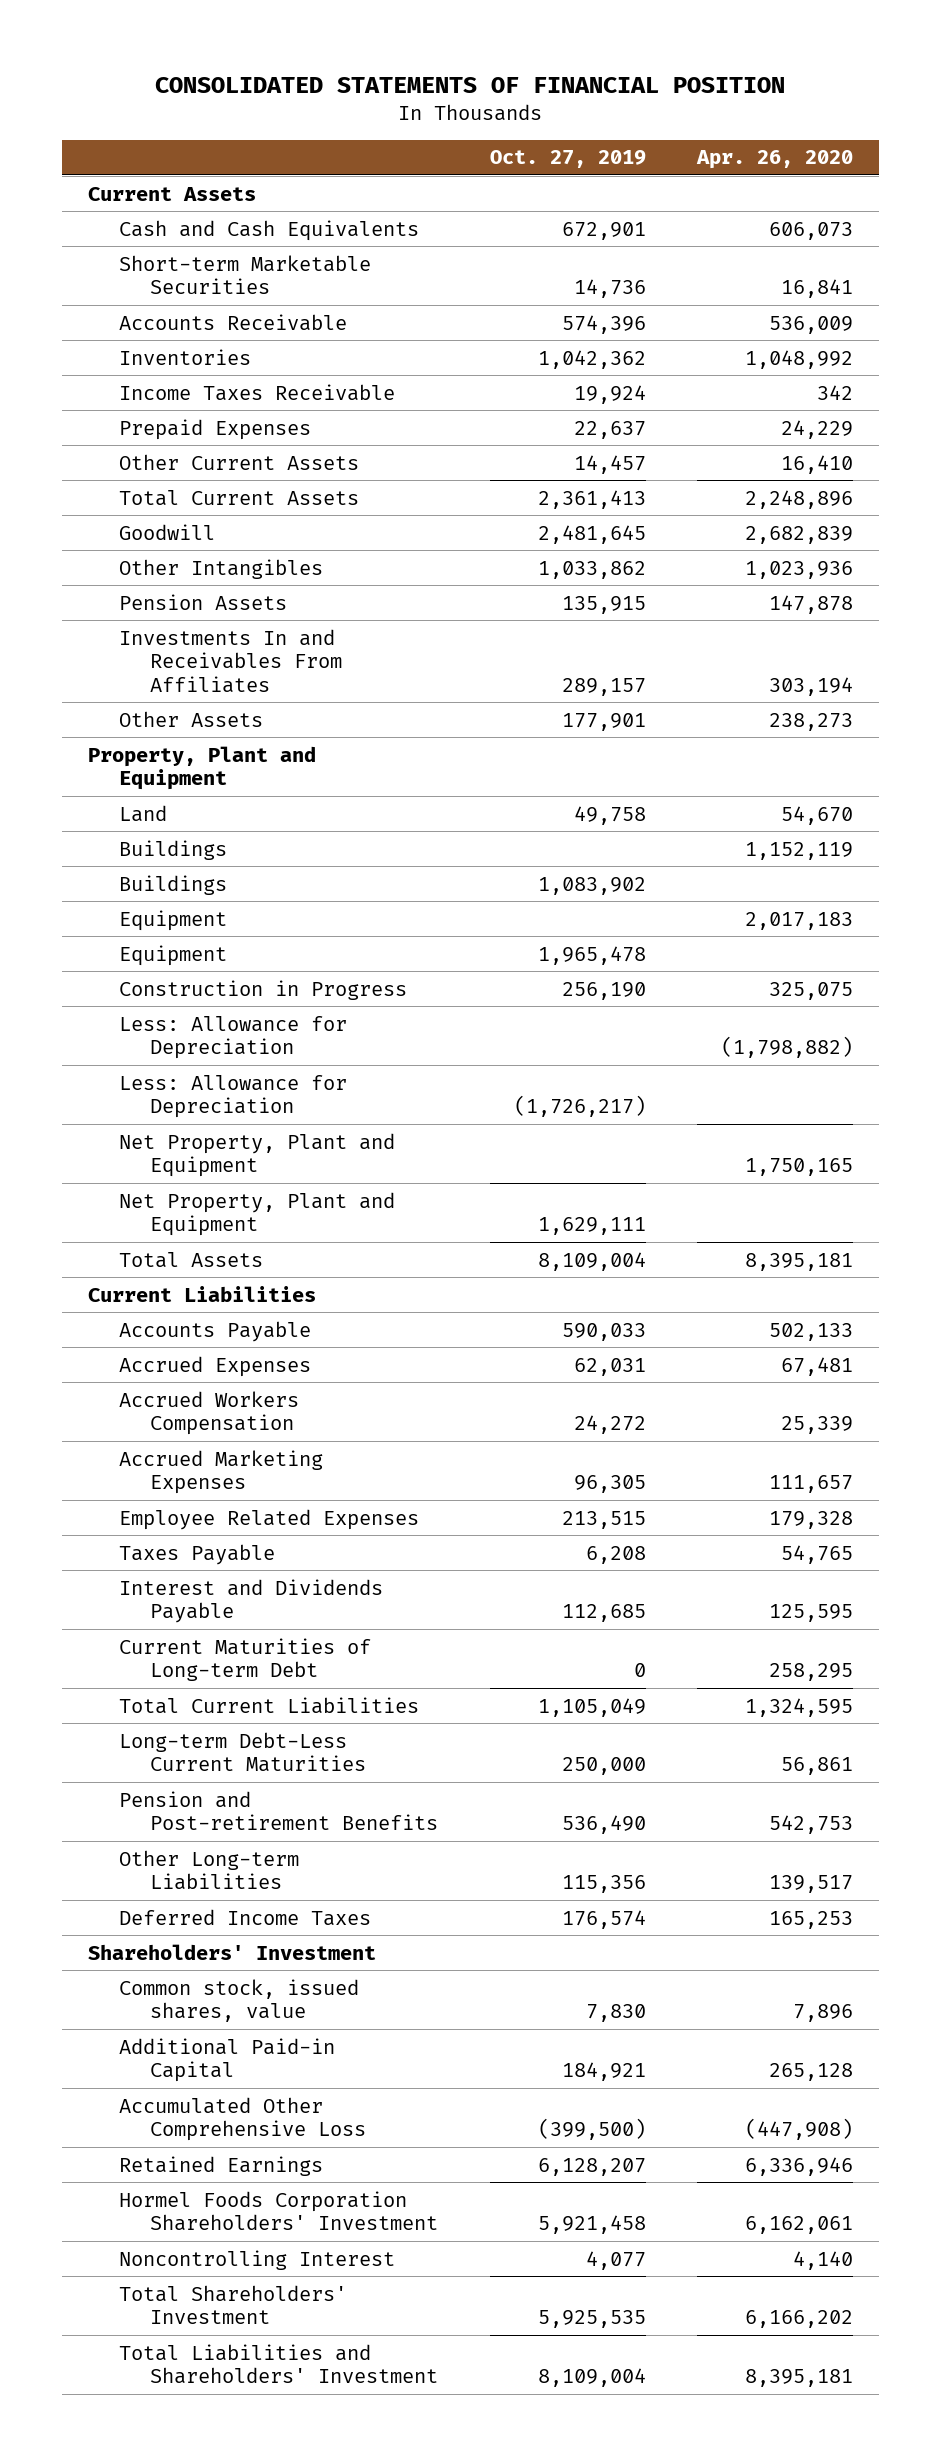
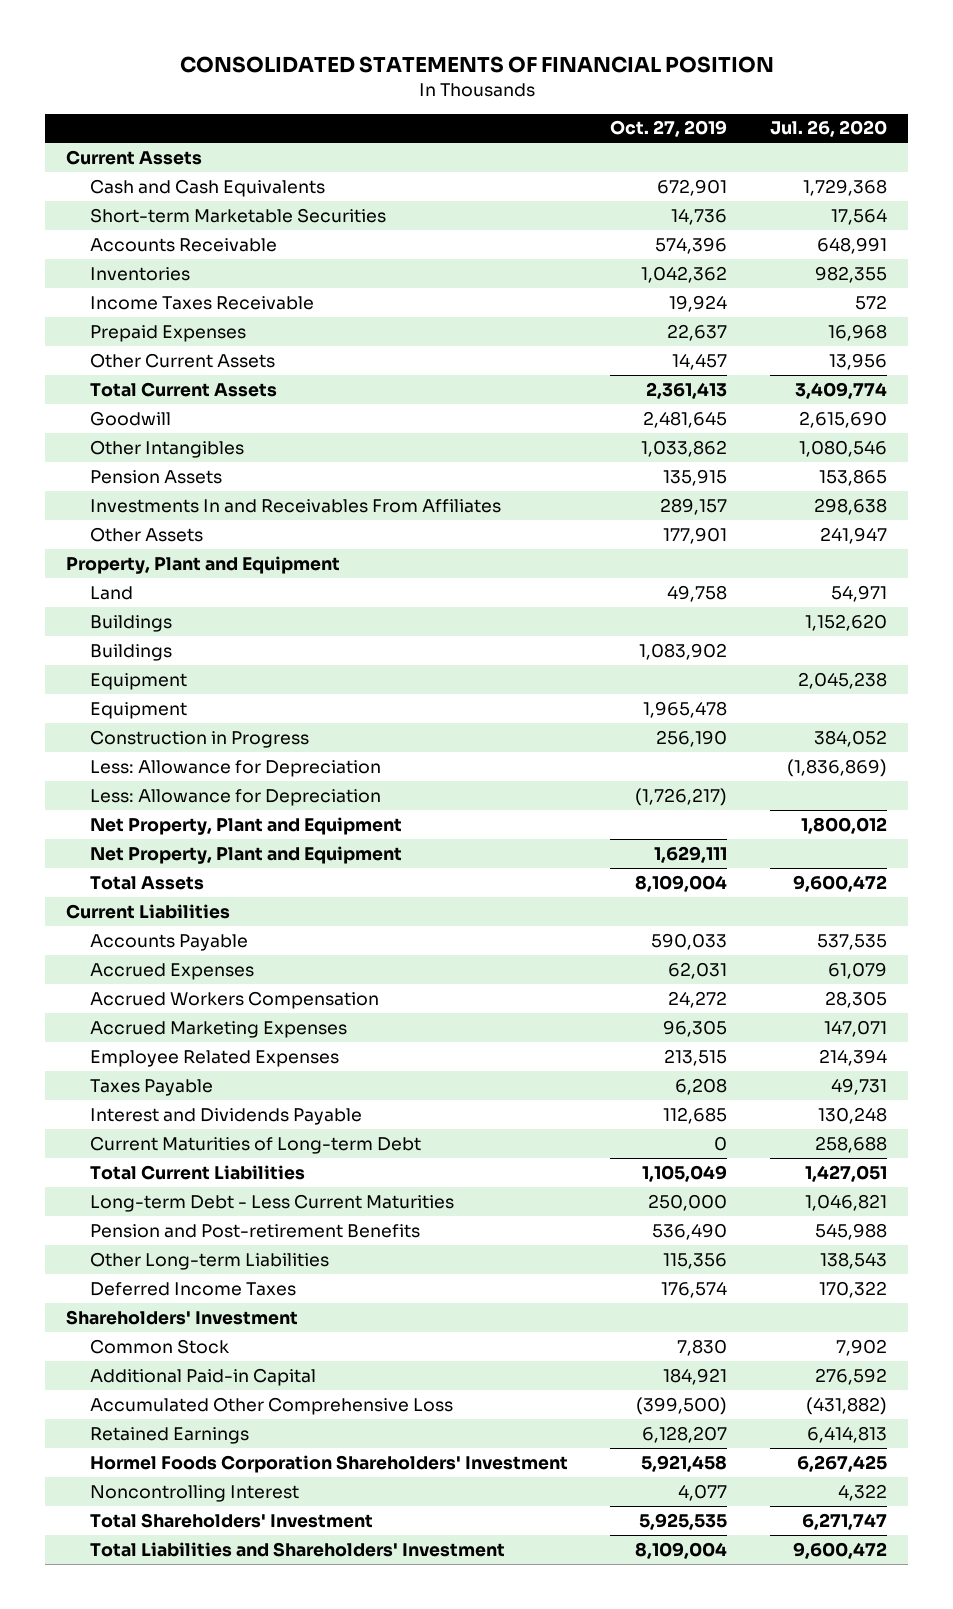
- | Oct. 27, 2019 | Apr. 26, 2020
+ | Oct. 27, 2019 | Jul. 26, 2020
- Long-term Debt-Less Current Maturities | 250,000 | 56,861
+ Long-term Debt - Less Current Maturities | 250,000 | 1,046,821
- Common stock, issued shares, value | 7,830 | 7,896
+ Common Stock | 7,830 | 7,902

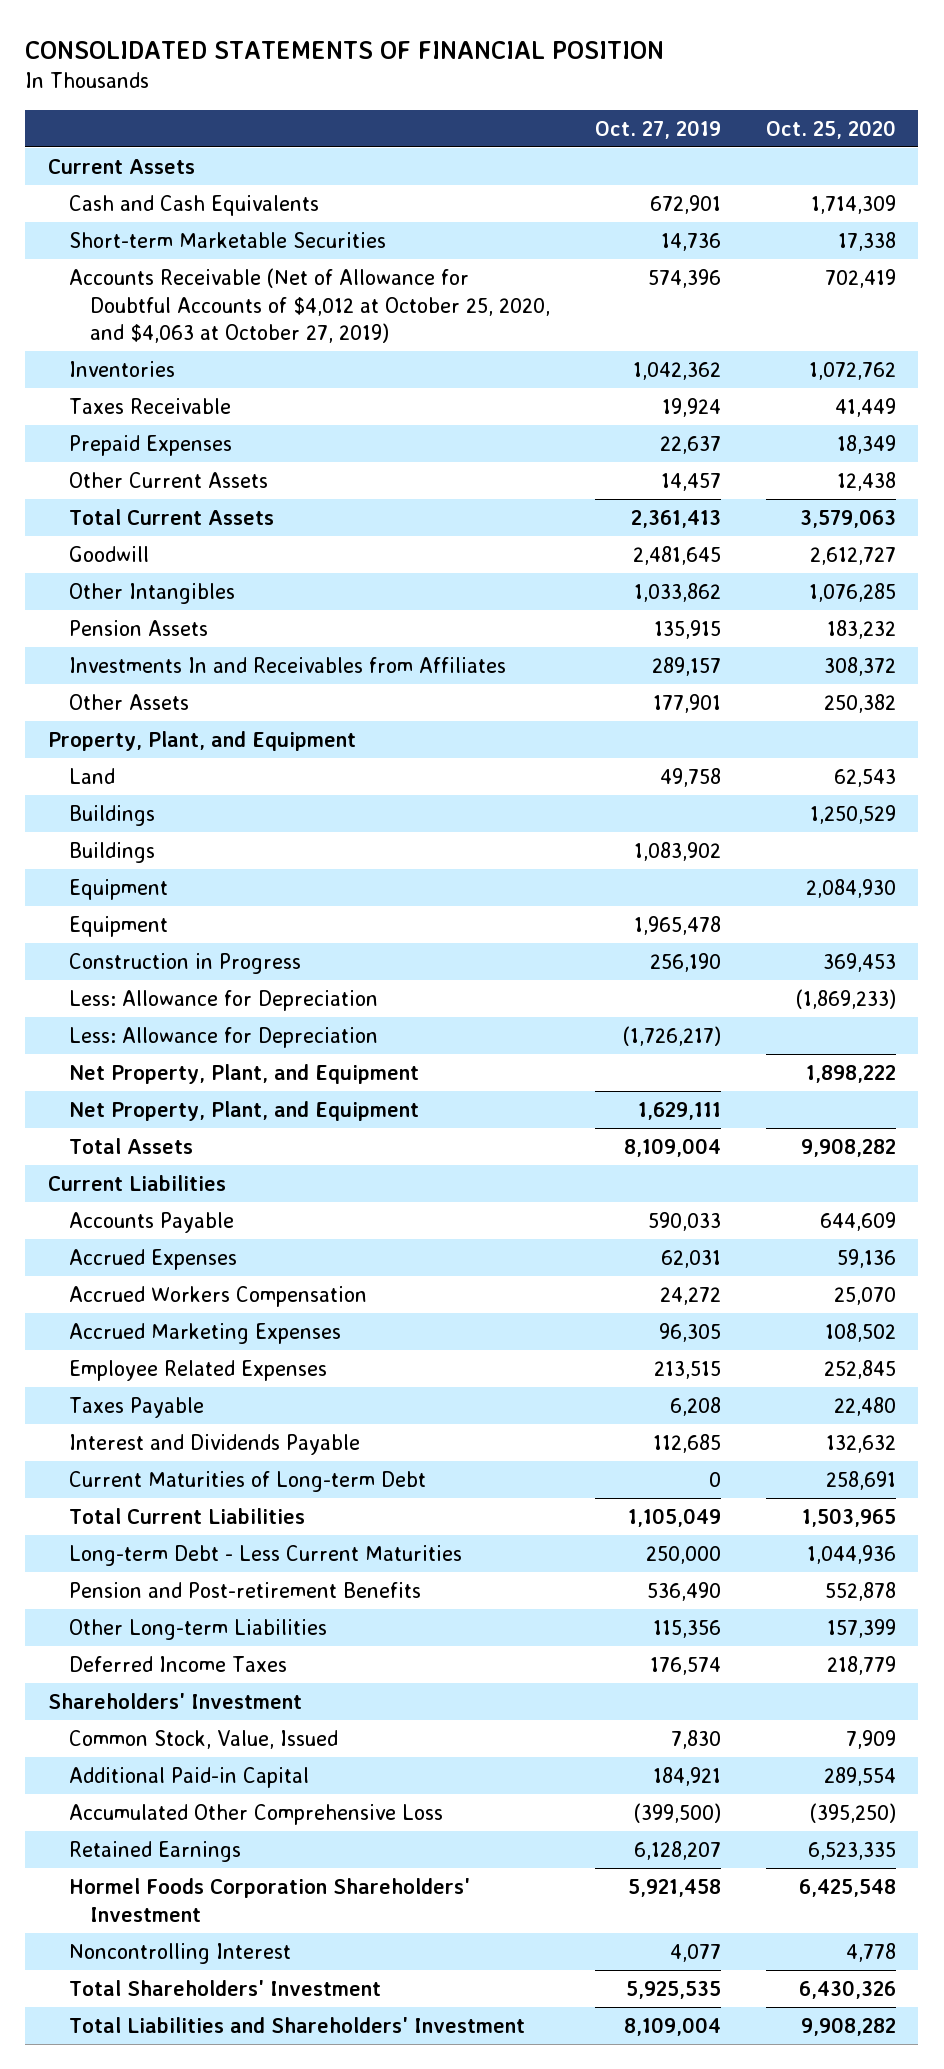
- | Oct. 27, 2019 | Jul. 26, 2020
+ | Oct. 27, 2019 | Oct. 25, 2020
- Accounts Receivable | 574,396 | 648,991
+ Accounts Receivable (Net of Allowance for Doubtful Accounts of $4,012 at October 25, 2020, and $4,063 at October 27, 2019) | 574,396 | 702,419
- Income Taxes Receivable | 19,924 | 572
+ Taxes Receivable | 19,924 | 41,449
- Investments In and Receivables From Affiliates | 289,157 | 298,638
+ Investments In and Receivables from Affiliates | 289,157 | 308,372
- Property, Plant and Equipment
+ Property, Plant, and Equipment
- Net Property, Plant and Equipment | | 1,800,012
- Net Property, Plant and Equipment | 1,629,111 |
+ Net Property, Plant, and Equipment | | 1,898,222
+ Net Property, Plant, and Equipment | 1,629,111 |
- Common Stock | 7,830 | 7,902
+ Common Stock, Value, Issued | 7,830 | 7,909

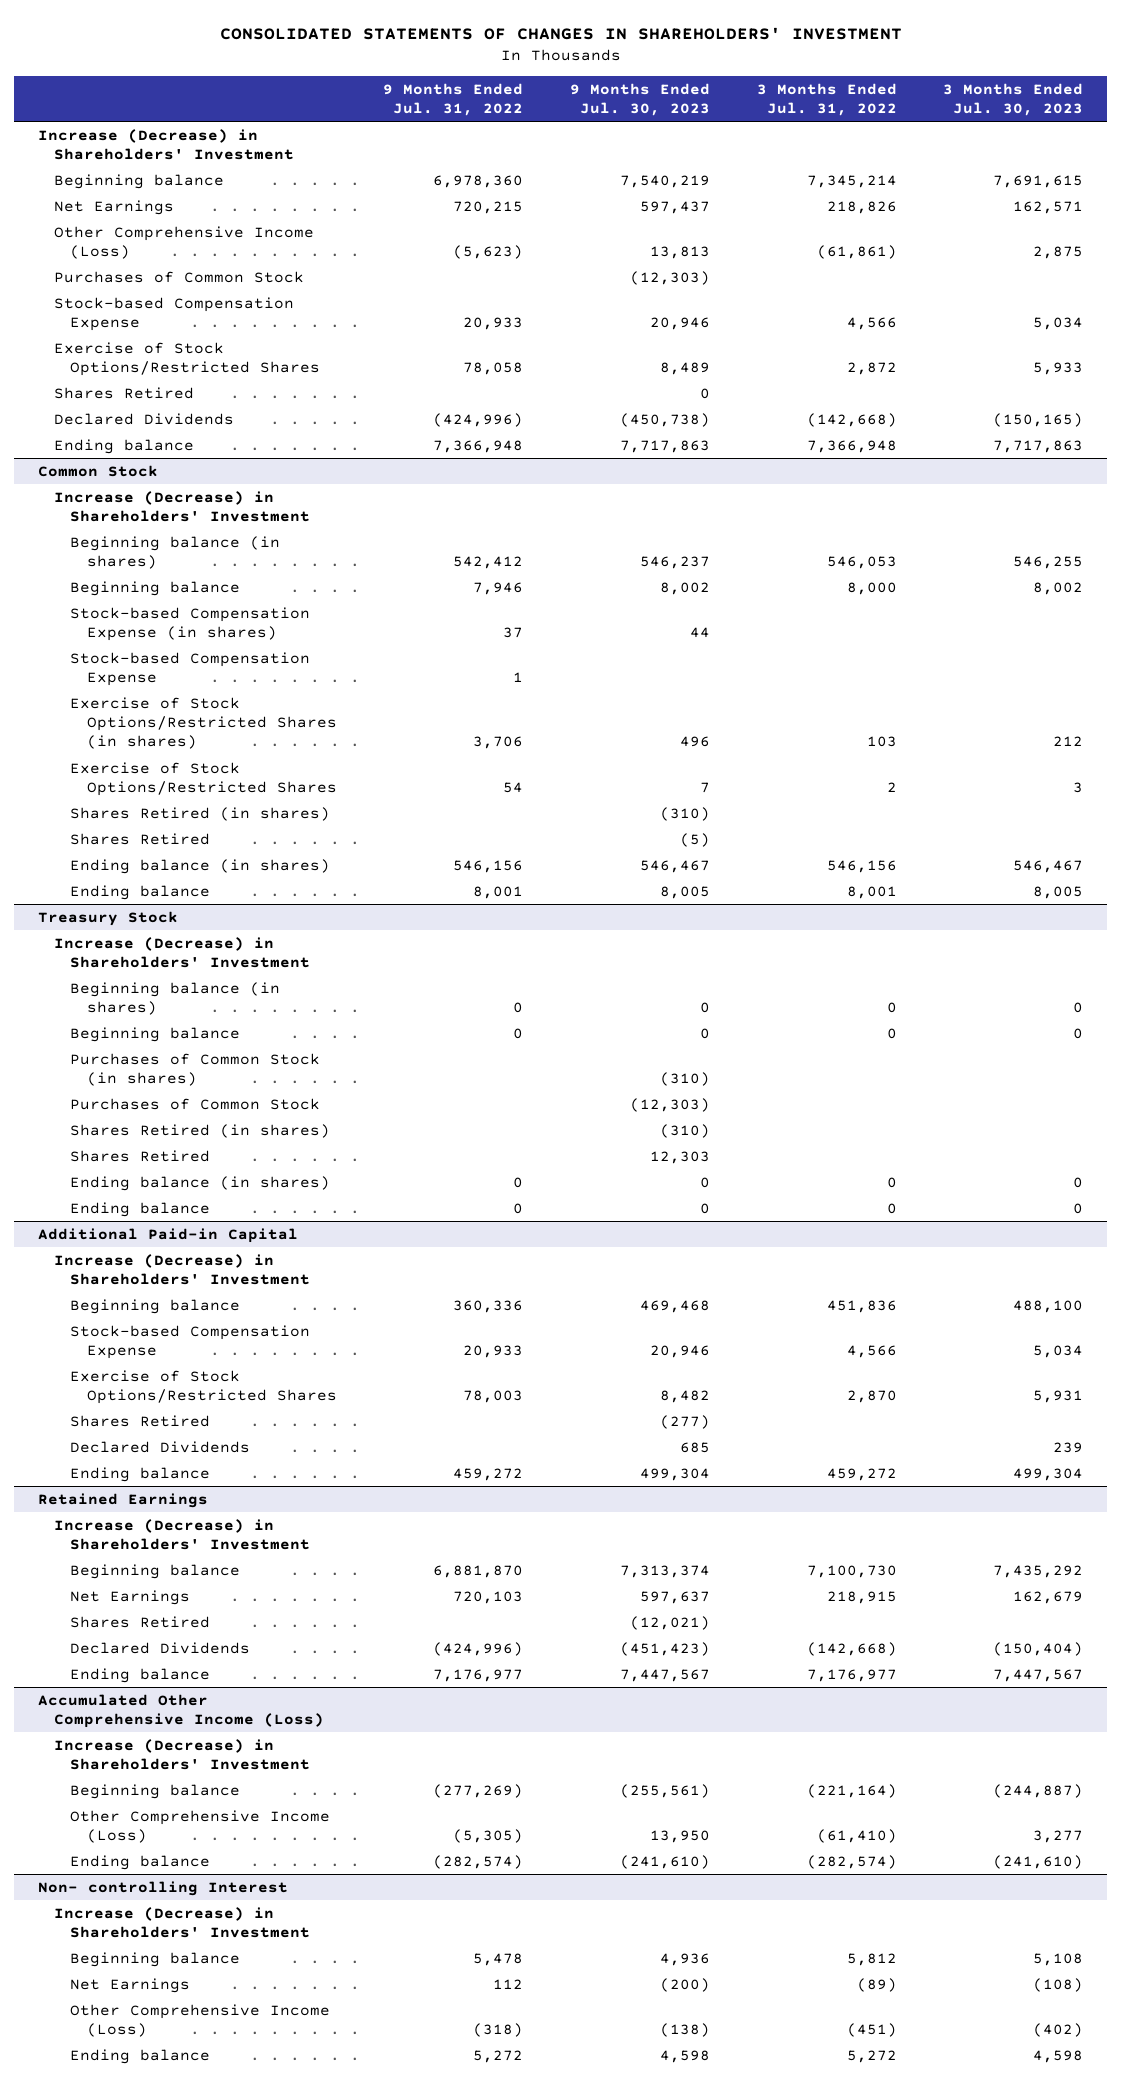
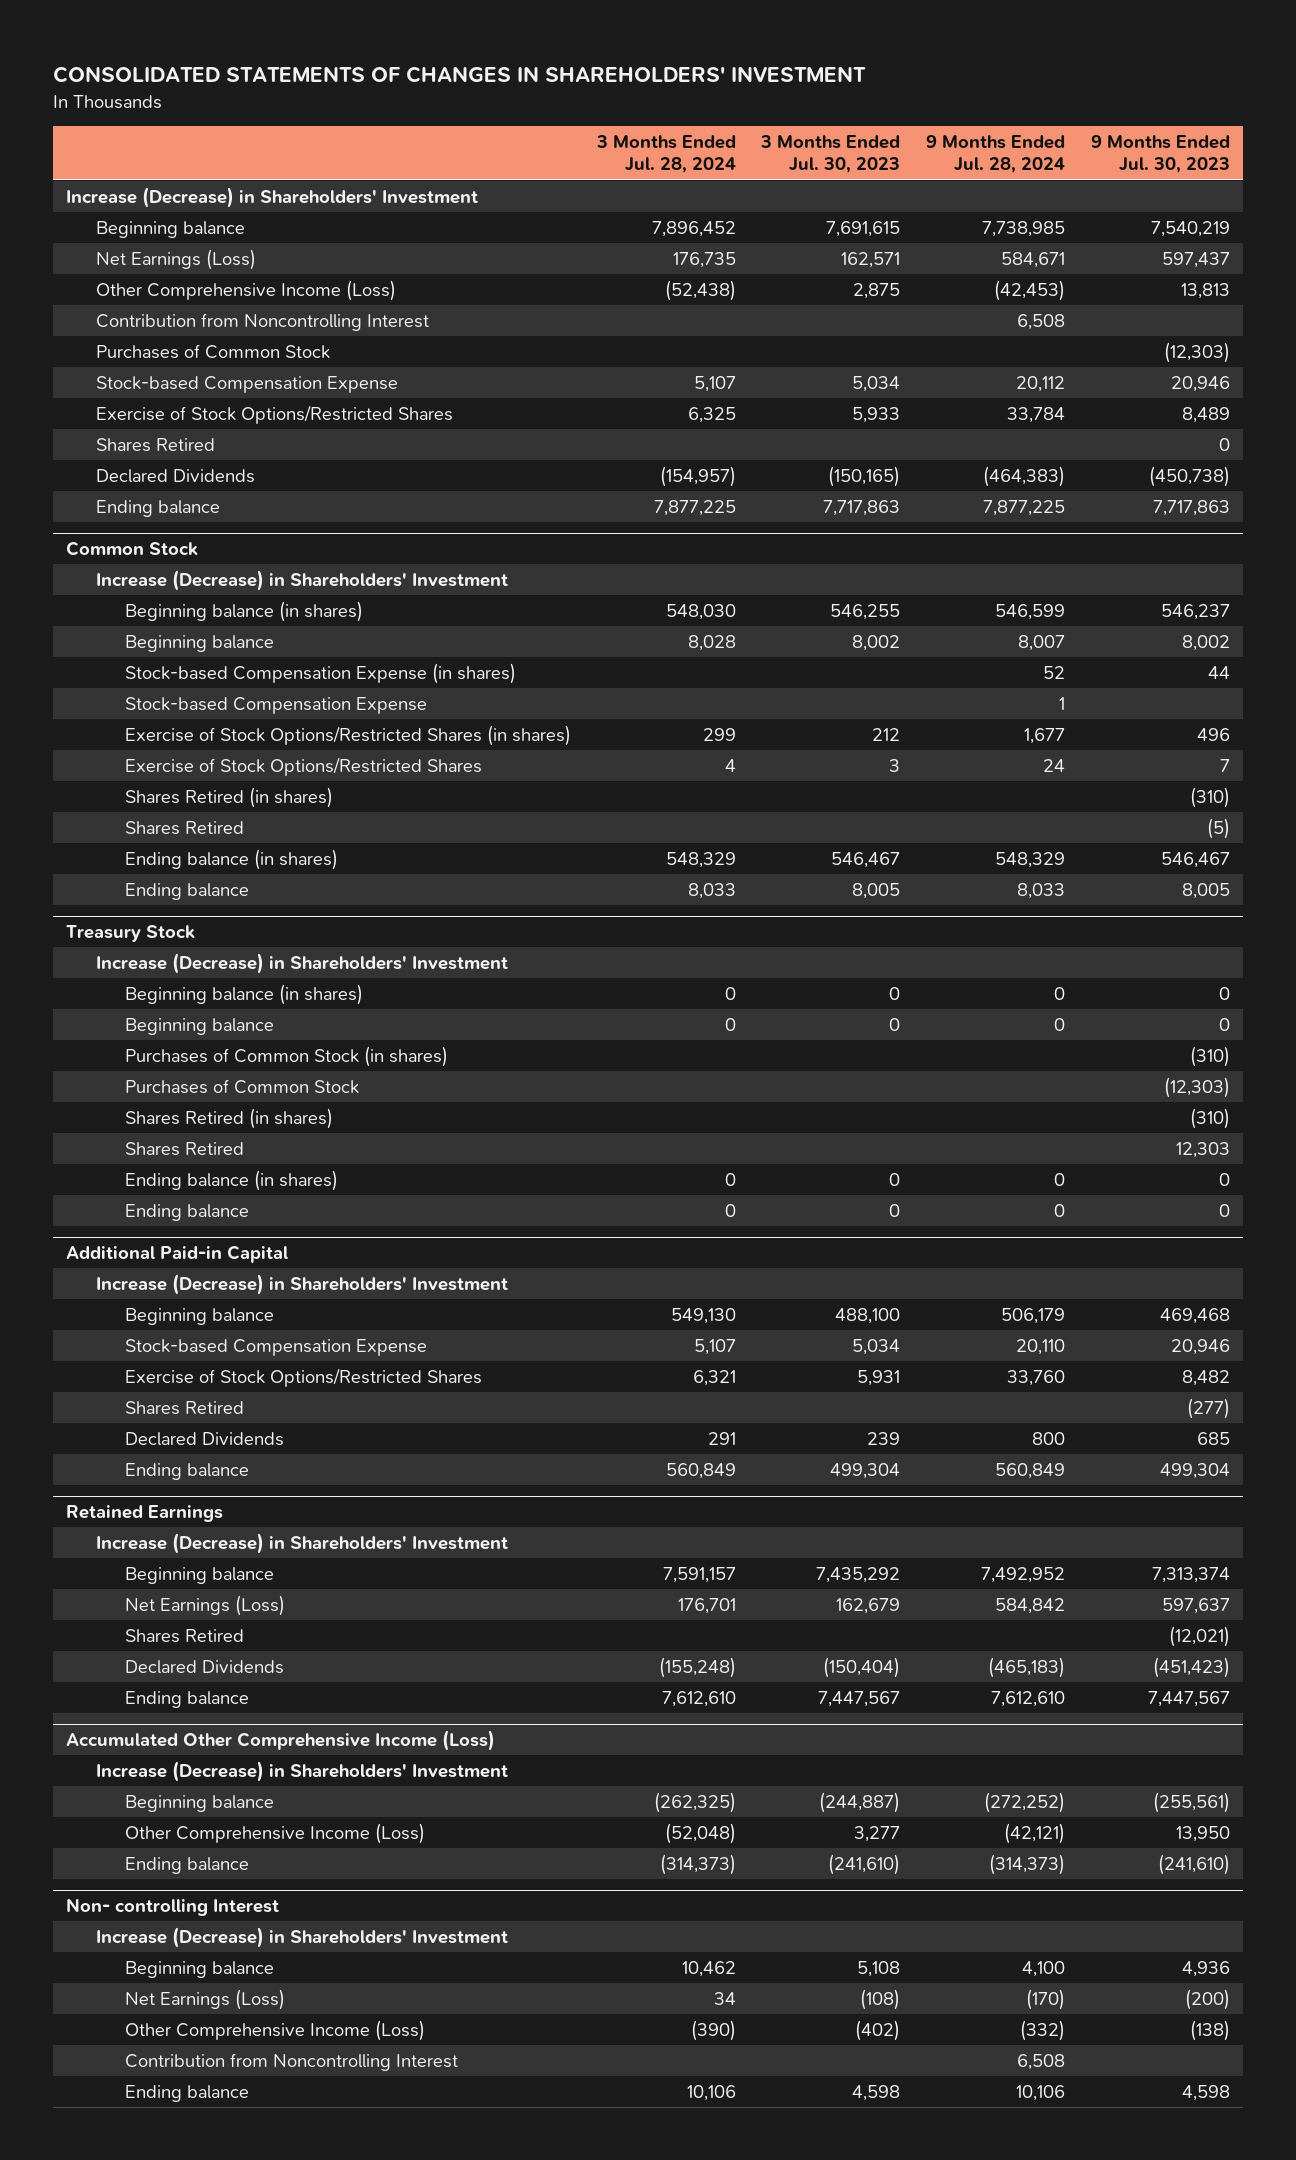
- | 9 Months Ended Jul. 31, 2022 | 9 Months Ended Jul. 30, 2023 | 3 Months Ended Jul. 31, 2022 | 3 Months Ended Jul. 30, 2023
+ | 3 Months Ended Jul. 28, 2024 | 3 Months Ended Jul. 30, 2023 | 9 Months Ended Jul. 28, 2024 | 9 Months Ended Jul. 30, 2023
- Net Earnings | 720,215 | 597,437 | 218,826 | 162,571
+ Net Earnings (Loss) | 176,735 | 162,571 | 584,671 | 597,437
+ Contribution from Noncontrolling Interest | | | 6,508 |
@ Retained Earnings
- Net Earnings | 720,103 | 597,637 | 218,915 | 162,679
+ Net Earnings (Loss) | 176,701 | 162,679 | 584,842 | 597,637
@ Non- controlling Interest
- Net Earnings | 112 | (200) | (89) | (108)
+ Net Earnings (Loss) | 34 | (108) | (170) | (200)
+ Contribution from Noncontrolling Interest | | | 6,508 |

